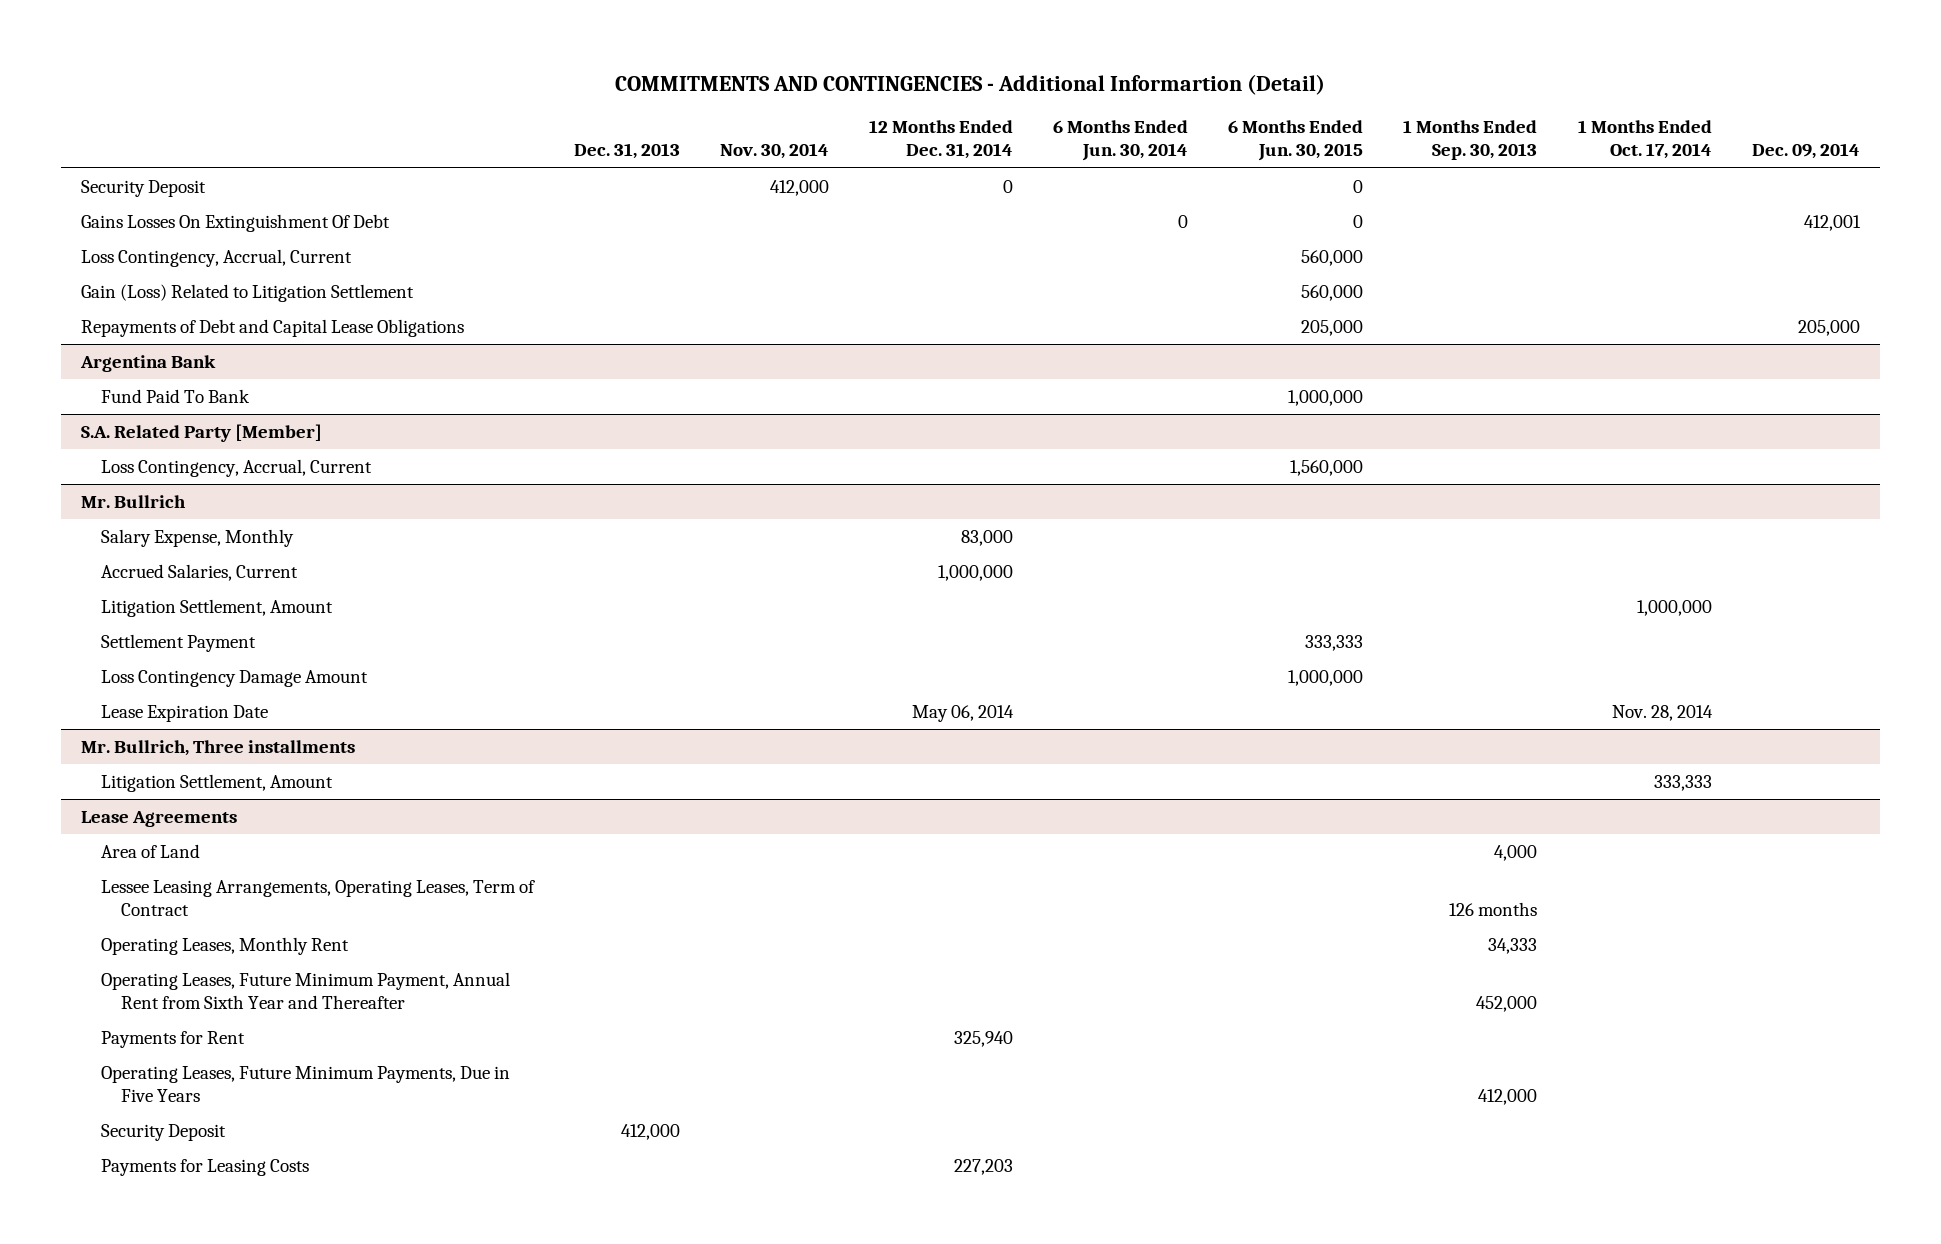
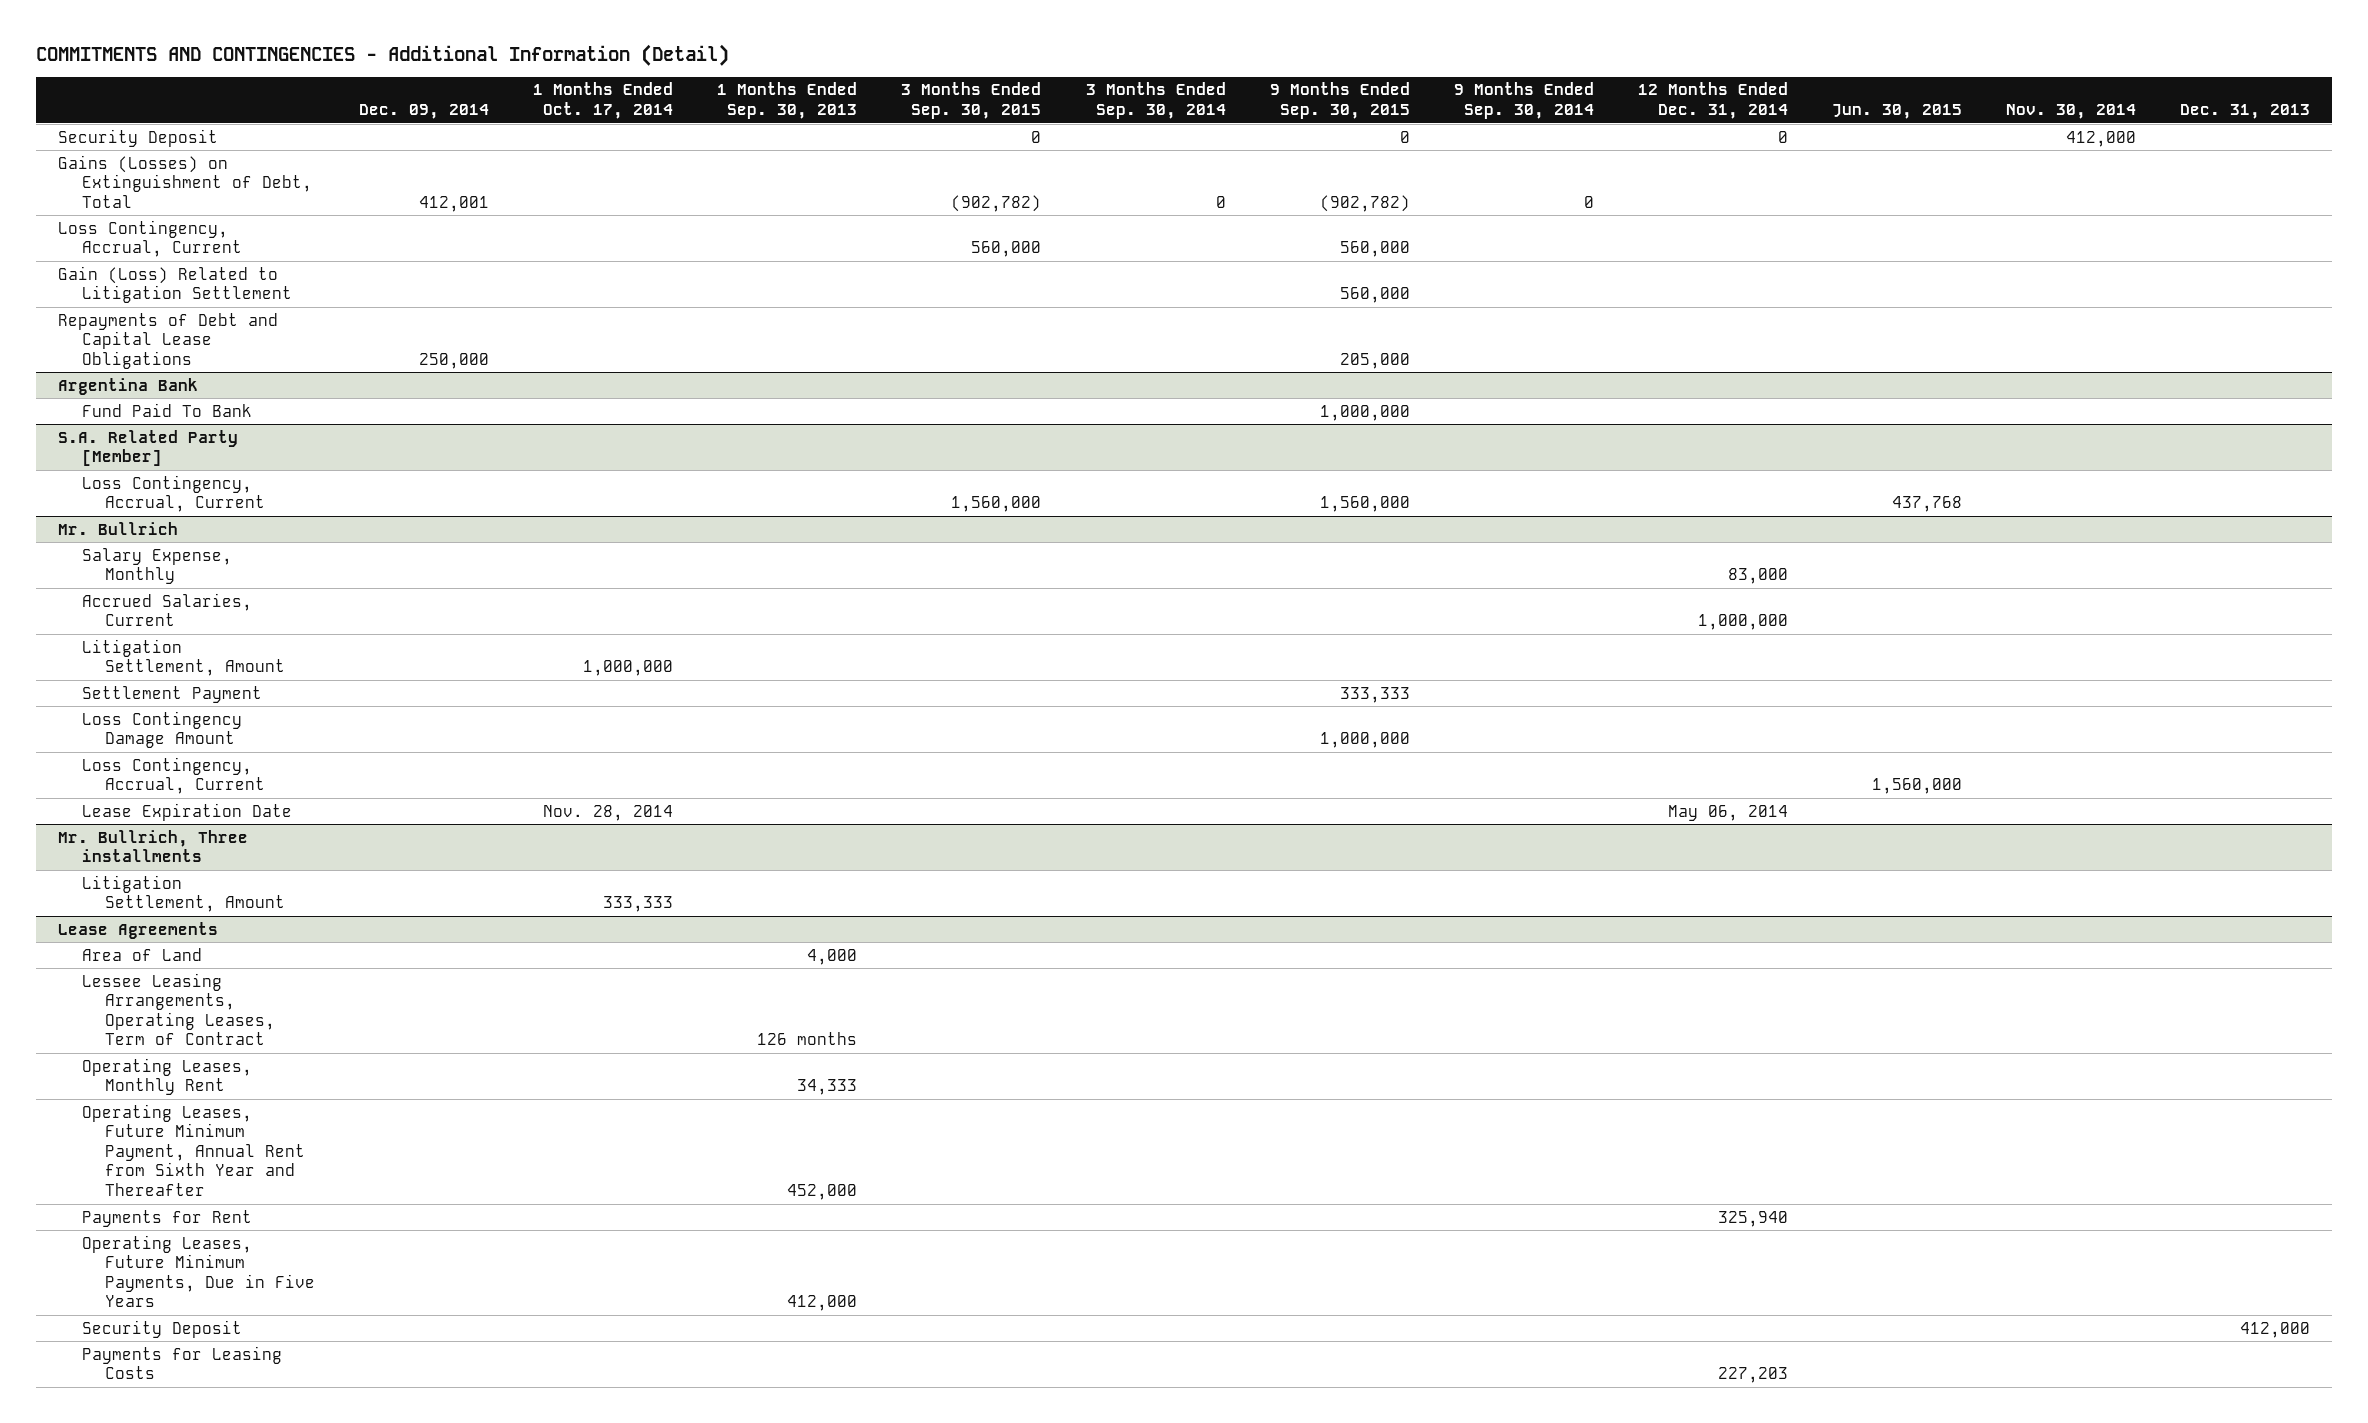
- COMMITMENTS AND CONTINGENCIES - Additional Informartion (Detail)
+ COMMITMENTS AND CONTINGENCIES - Additional Information (Detail)
- | Dec. 31, 2013 | Nov. 30, 2014 | 12 Months Ended Dec. 31, 2014 | 6 Months Ended Jun. 30, 2014 | 6 Months Ended Jun. 30, 2015 | 1 Months Ended Sep. 30, 2013 | 1 Months Ended Oct. 17, 2014 | Dec. 09, 2014
+ | Dec. 09, 2014 | 1 Months Ended Oct. 17, 2014 | 1 Months Ended Sep. 30, 2013 | 3 Months Ended Sep. 30, 2015 | 3 Months Ended Sep. 30, 2014 | 9 Months Ended Sep. 30, 2015 | 9 Months Ended Sep. 30, 2014 | 12 Months Ended Dec. 31, 2014 | Jun. 30, 2015 | Nov. 30, 2014 | Dec. 31, 2013
- Gains Losses On Extinguishment Of Debt | | | | 0 | 0 | | | 412,001
+ Gains (Losses) on Extinguishment of Debt, Total | 412,001 | | | (902,782) | 0 | (902,782) | 0 | | | |
- Repayments of Debt and Capital Lease Obligations | | | | | 205,000 | | | 205,000
+ Repayments of Debt and Capital Lease Obligations | 250,000 | | | | | 205,000 | | | | |
@ Mr. Bullrich
+ Loss Contingency, Accrual, Current | | | | | | | | | 1,560,000 | |

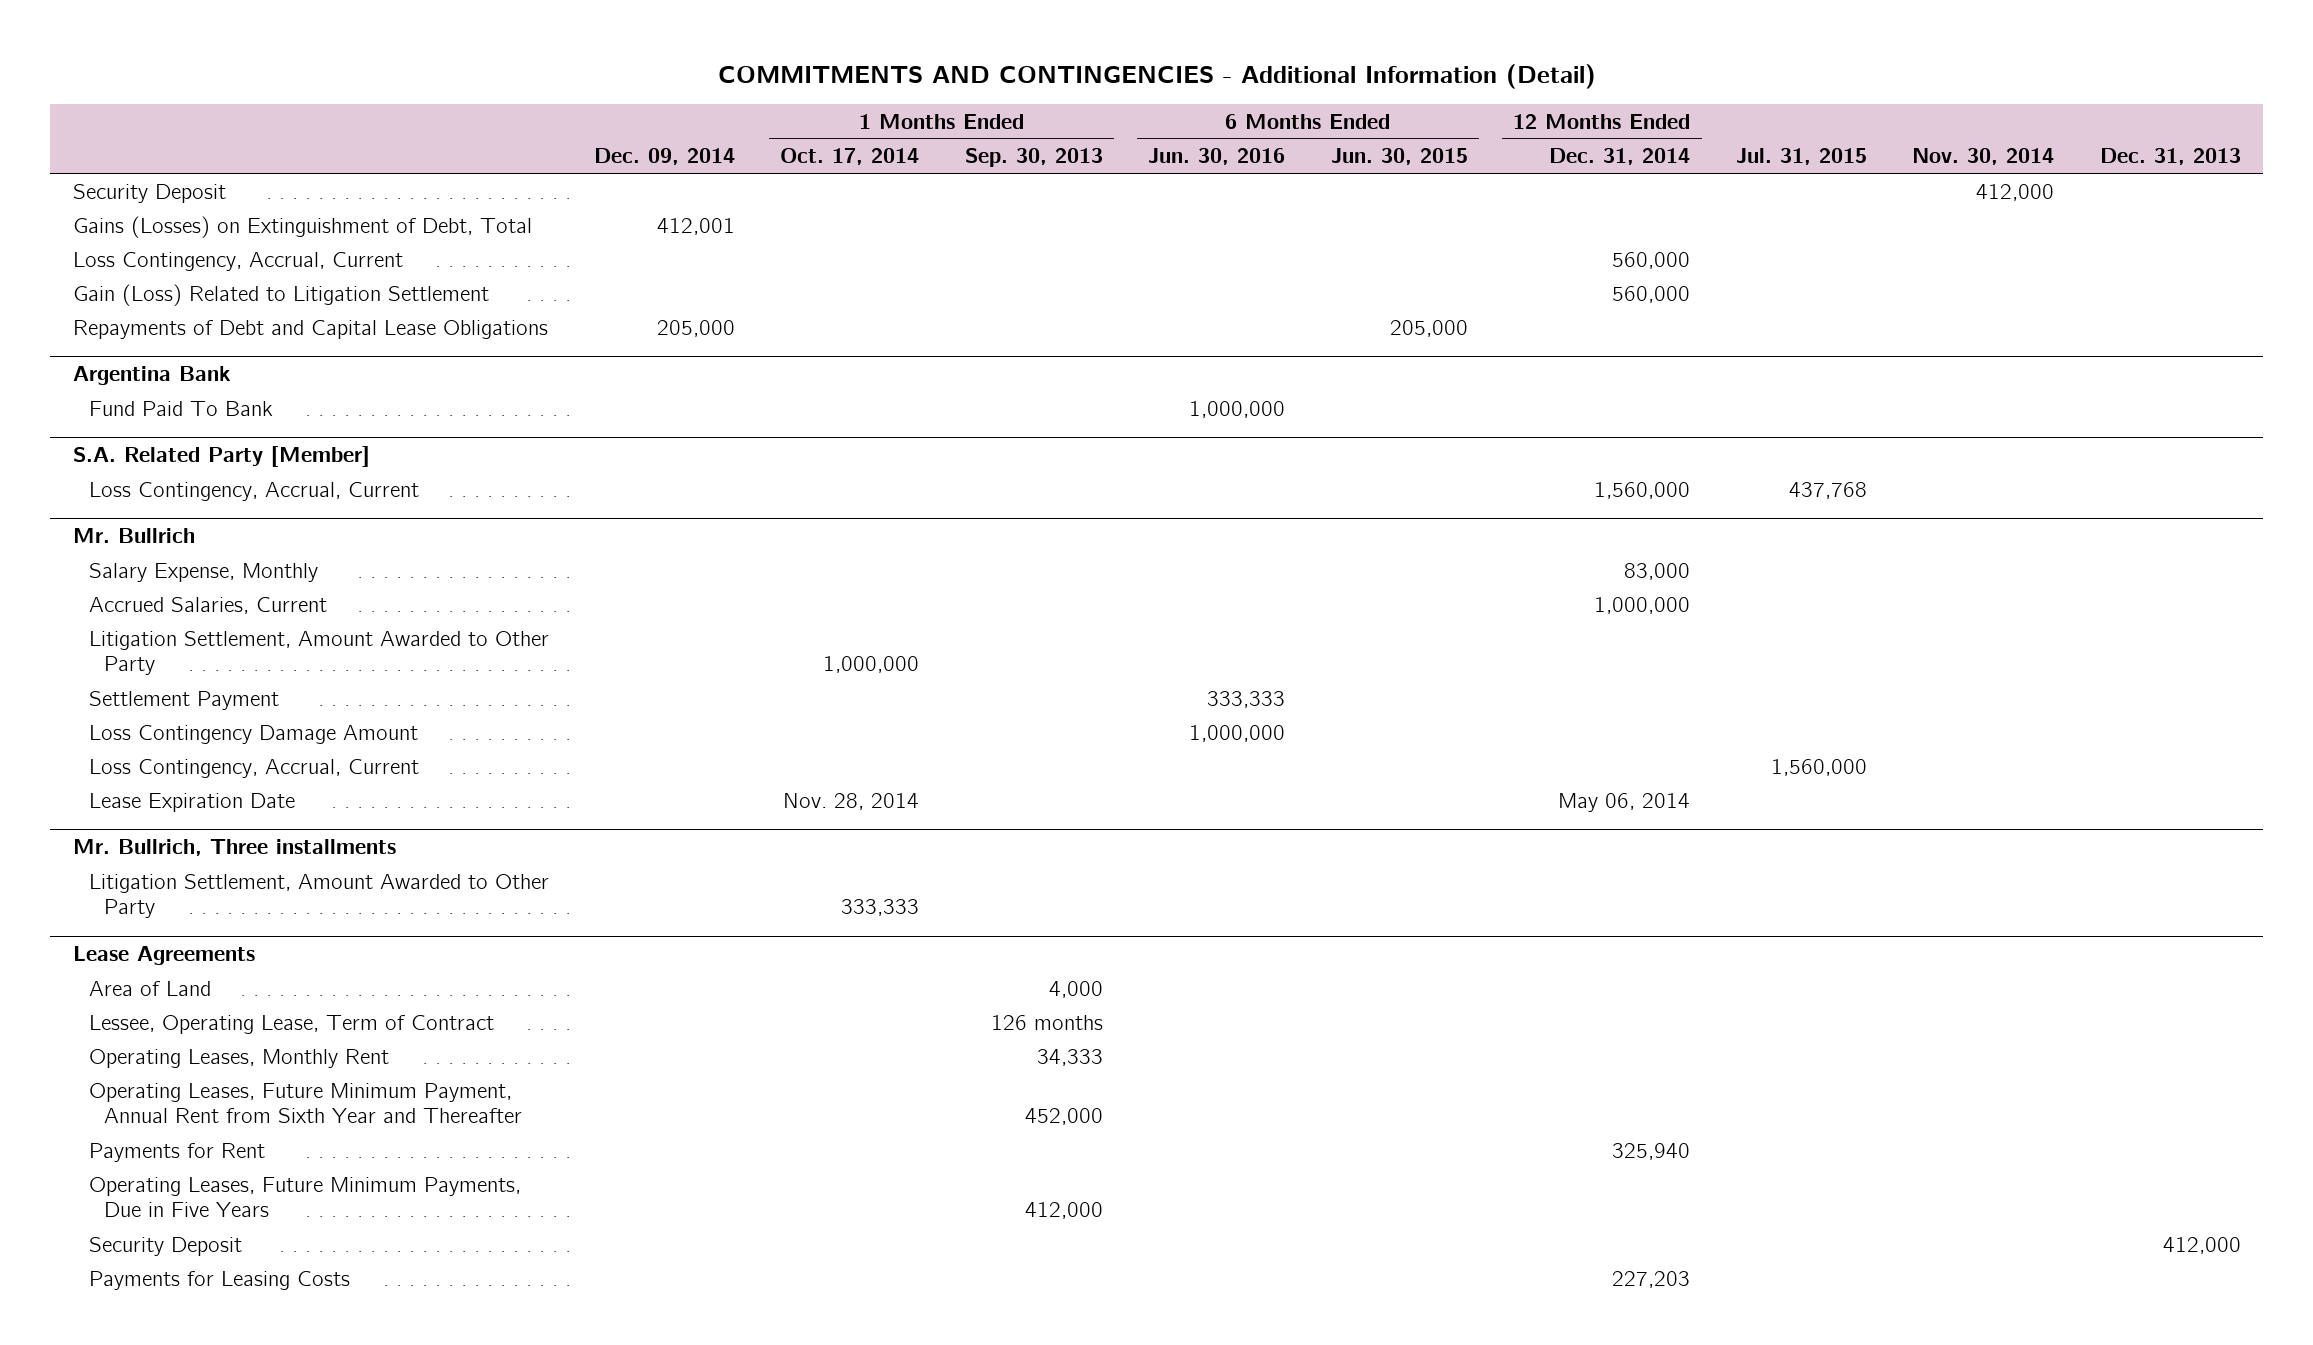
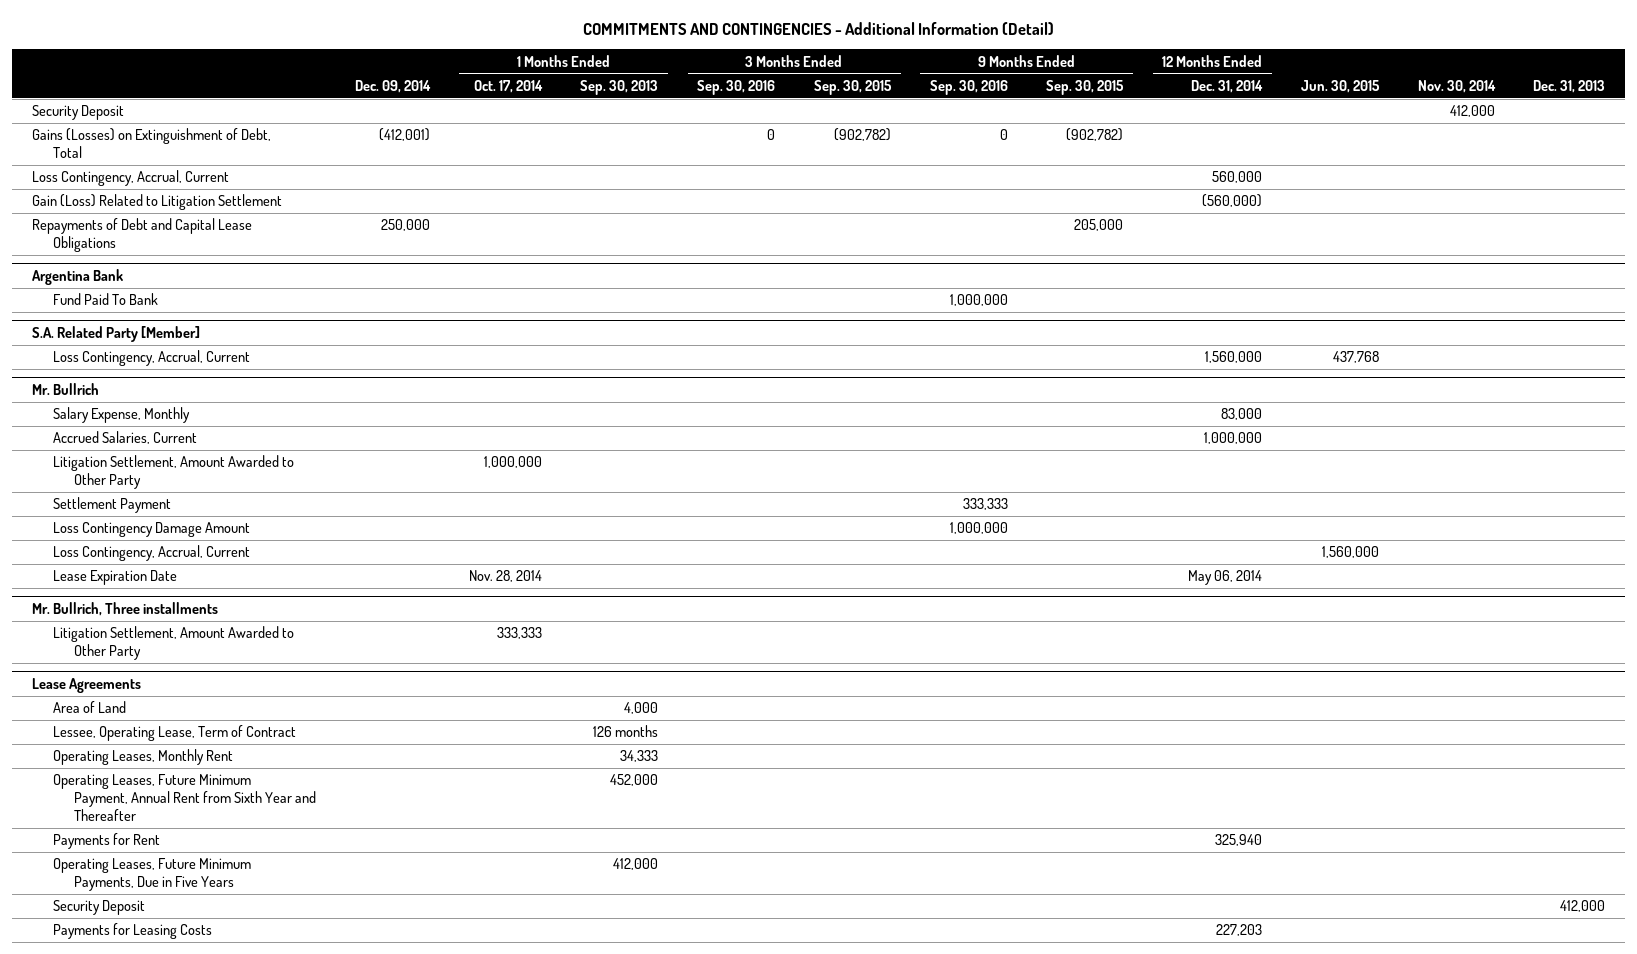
- | Dec. 09, 2014 | 1 Months Ended Oct. 17, 2014 | 1 Months Ended Sep. 30, 2013 | 6 Months Ended Jun. 30, 2016 | 6 Months Ended Jun. 30, 2015 | 12 Months Ended Dec. 31, 2014 | Jul. 31, 2015 | Nov. 30, 2014 | Dec. 31, 2013
+ | Dec. 09, 2014 | 1 Months Ended Oct. 17, 2014 | 1 Months Ended Sep. 30, 2013 | 3 Months Ended Sep. 30, 2016 | 3 Months Ended Sep. 30, 2015 | 9 Months Ended Sep. 30, 2016 | 9 Months Ended Sep. 30, 2015 | 12 Months Ended Dec. 31, 2014 | Jun. 30, 2015 | Nov. 30, 2014 | Dec. 31, 2013
- Gains (Losses) on Extinguishment of Debt, Total | 412,001 | | | | | | | |
+ Gains (Losses) on Extinguishment of Debt, Total | (412,001) | | | 0 | (902,782) | 0 | (902,782) | | | |
- Gain (Loss) Related to Litigation Settlement | | | | | | 560,000 | | |
- Repayments of Debt and Capital Lease Obligations | 205,000 | | | | 205,000 | | | |
+ Gain (Loss) Related to Litigation Settlement | | | | | | | | (560,000) | | |
+ Repayments of Debt and Capital Lease Obligations | 250,000 | | | | | | 205,000 | | | |

